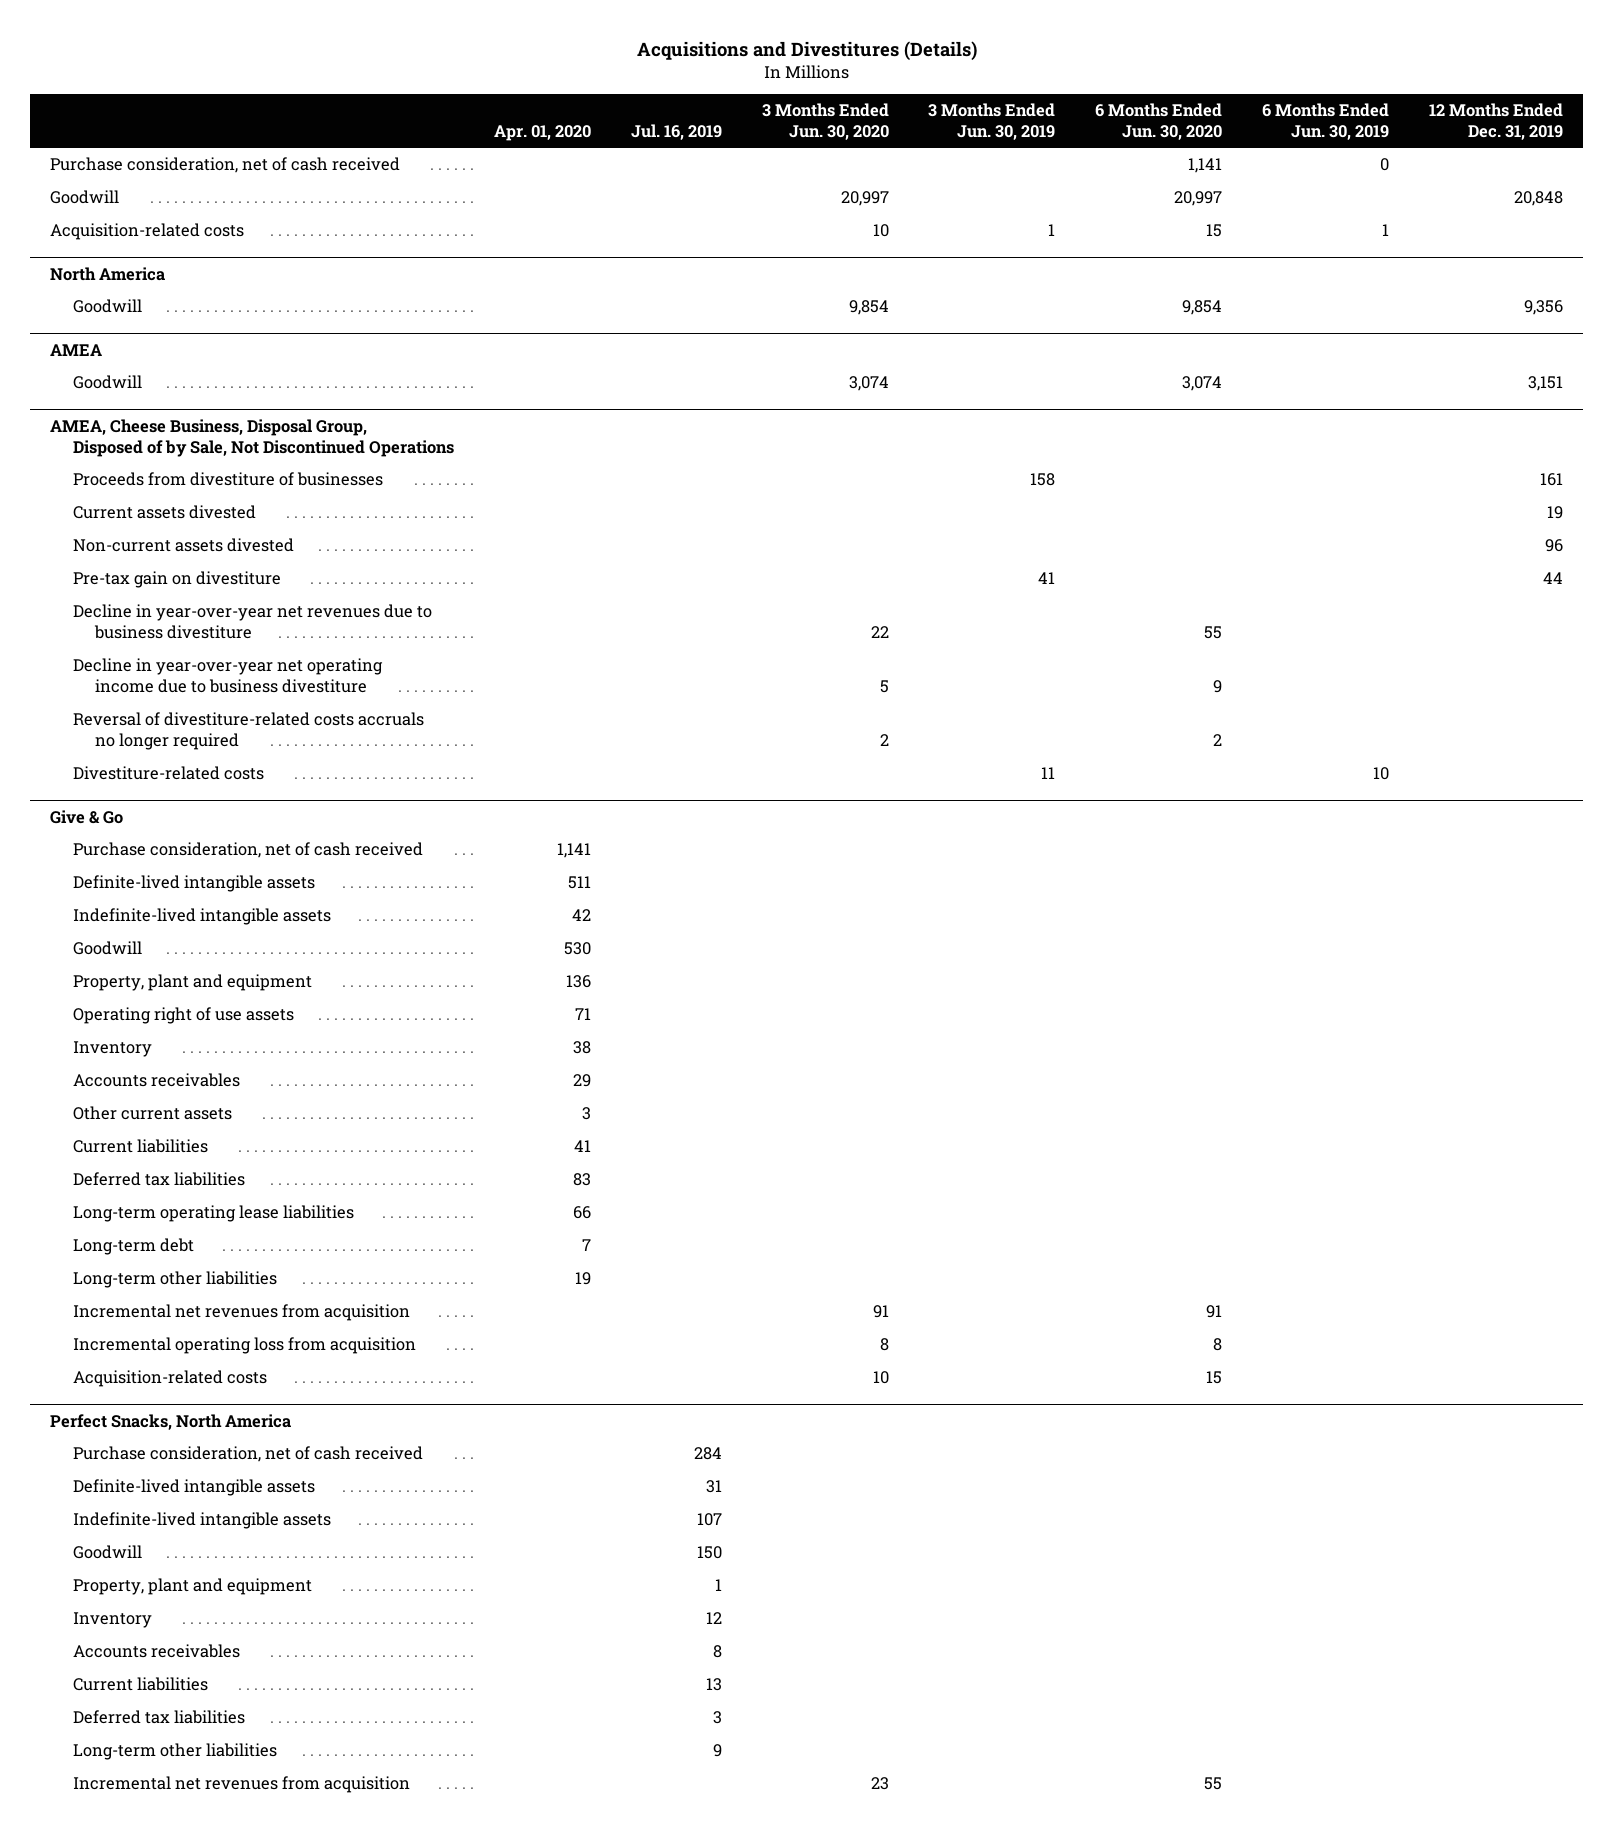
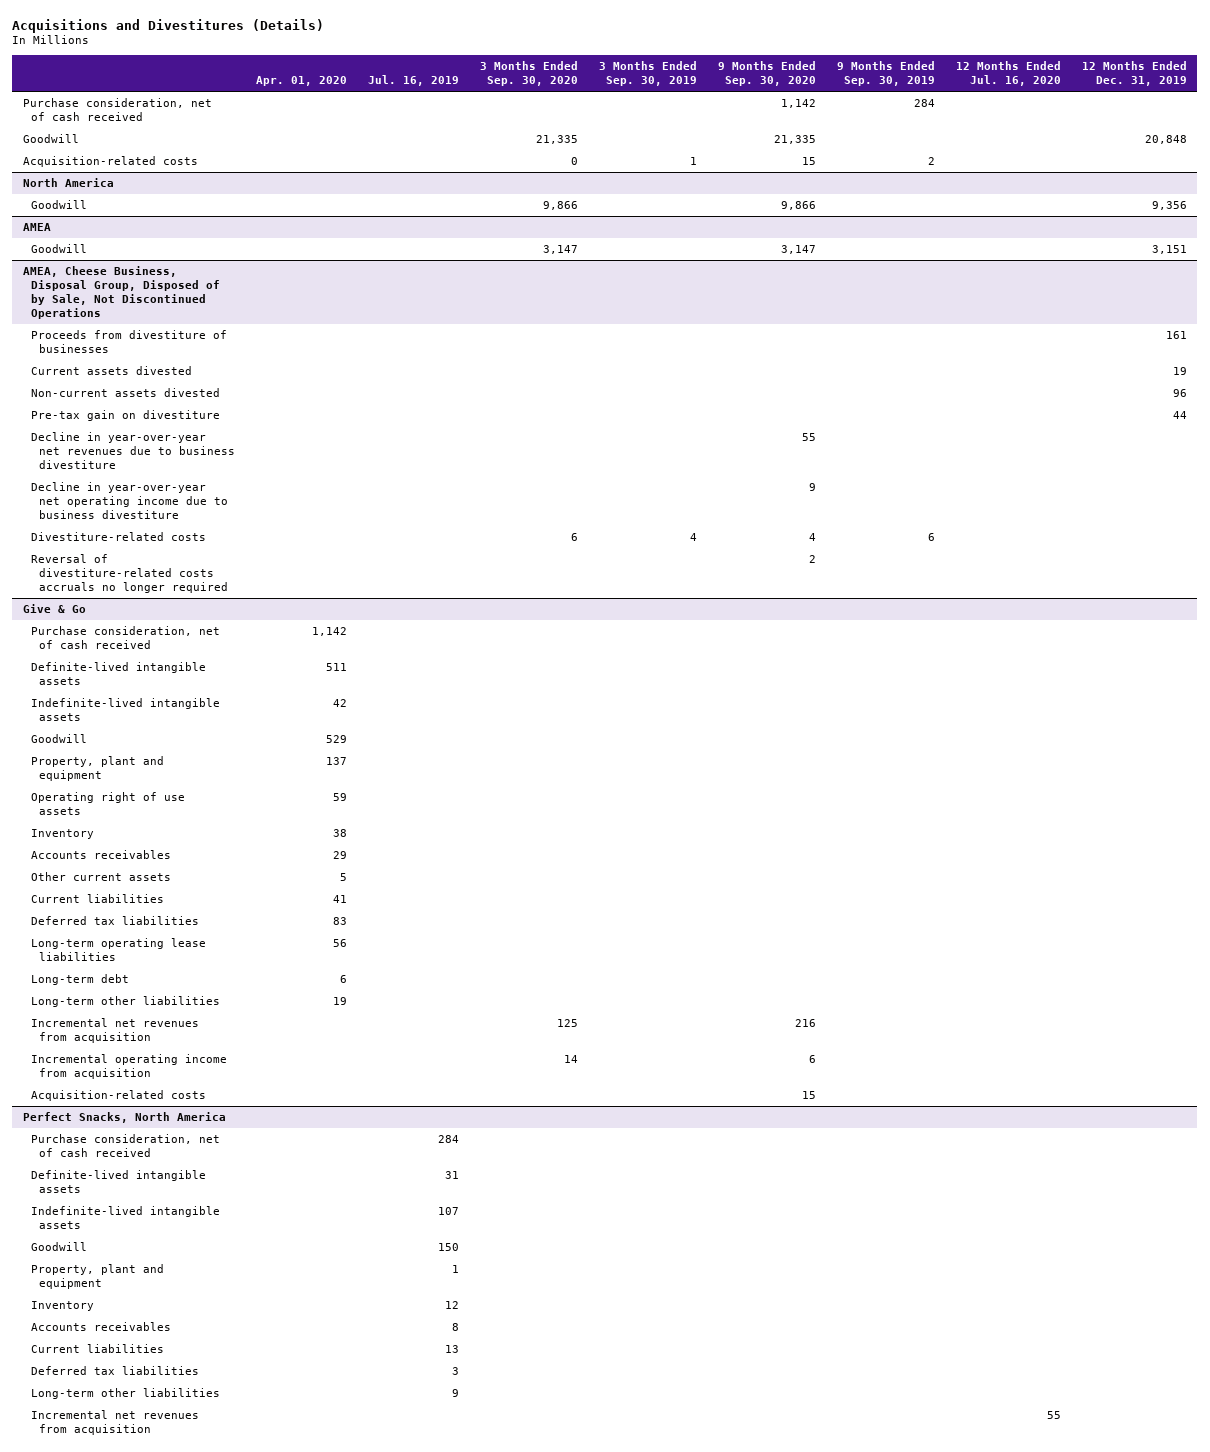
- | Apr. 01, 2020 | Jul. 16, 2019 | 3 Months Ended Jun. 30, 2020 | 3 Months Ended Jun. 30, 2019 | 6 Months Ended Jun. 30, 2020 | 6 Months Ended Jun. 30, 2019 | 12 Months Ended Dec. 31, 2019
+ | Apr. 01, 2020 | Jul. 16, 2019 | 3 Months Ended Sep. 30, 2020 | 3 Months Ended Sep. 30, 2019 | 9 Months Ended Sep. 30, 2020 | 9 Months Ended Sep. 30, 2019 | 12 Months Ended Jul. 16, 2020 | 12 Months Ended Dec. 31, 2019
@ AMEA, Cheese Business, Disposal Group, Disposed of by Sale, Not Discontinued Operations
moved down: Reversal of divestiture-related costs accruals no longer required | | | | | 2 | | |
@ Give & Go
- Purchase consideration, net of cash received | 1,141 | | | | | |
+ Purchase consideration, net of cash received | 1,142 | | | | | | |
- Goodwill | 530 | | | | | |
- Property, plant and equipment | 136 | | | | | |
- Operating right of use assets | 71 | | | | | |
+ Goodwill | 529 | | | | | | |
+ Property, plant and equipment | 137 | | | | | | |
+ Operating right of use assets | 59 | | | | | | |
- Other current assets | 3 | | | | | |
+ Other current assets | 5 | | | | | | |
- Long-term operating lease liabilities | 66 | | | | | |
- Long-term debt | 7 | | | | | |
+ Long-term operating lease liabilities | 56 | | | | | | |
+ Long-term debt | 6 | | | | | | |
- Incremental operating loss from acquisition | | | 8 | | 8 | |
+ Incremental operating income from acquisition | | | 14 | | 6 | | |

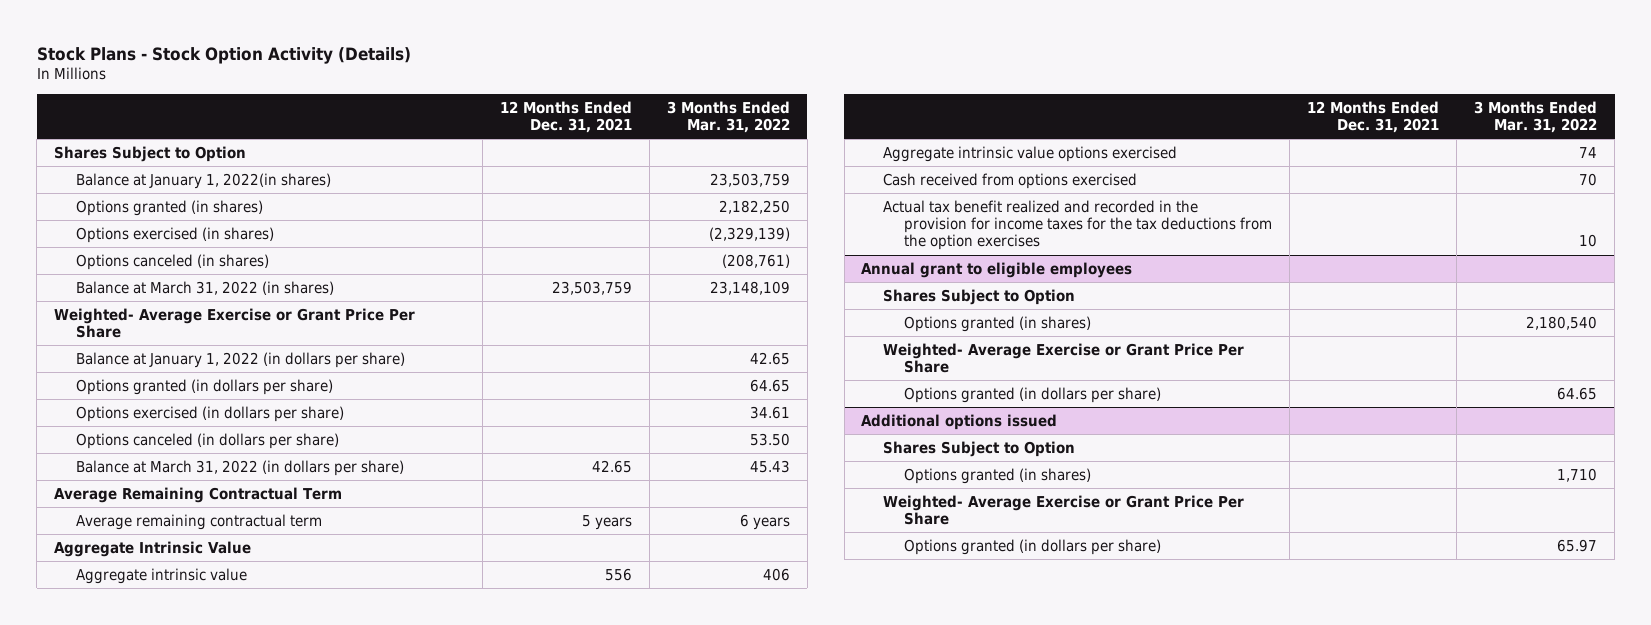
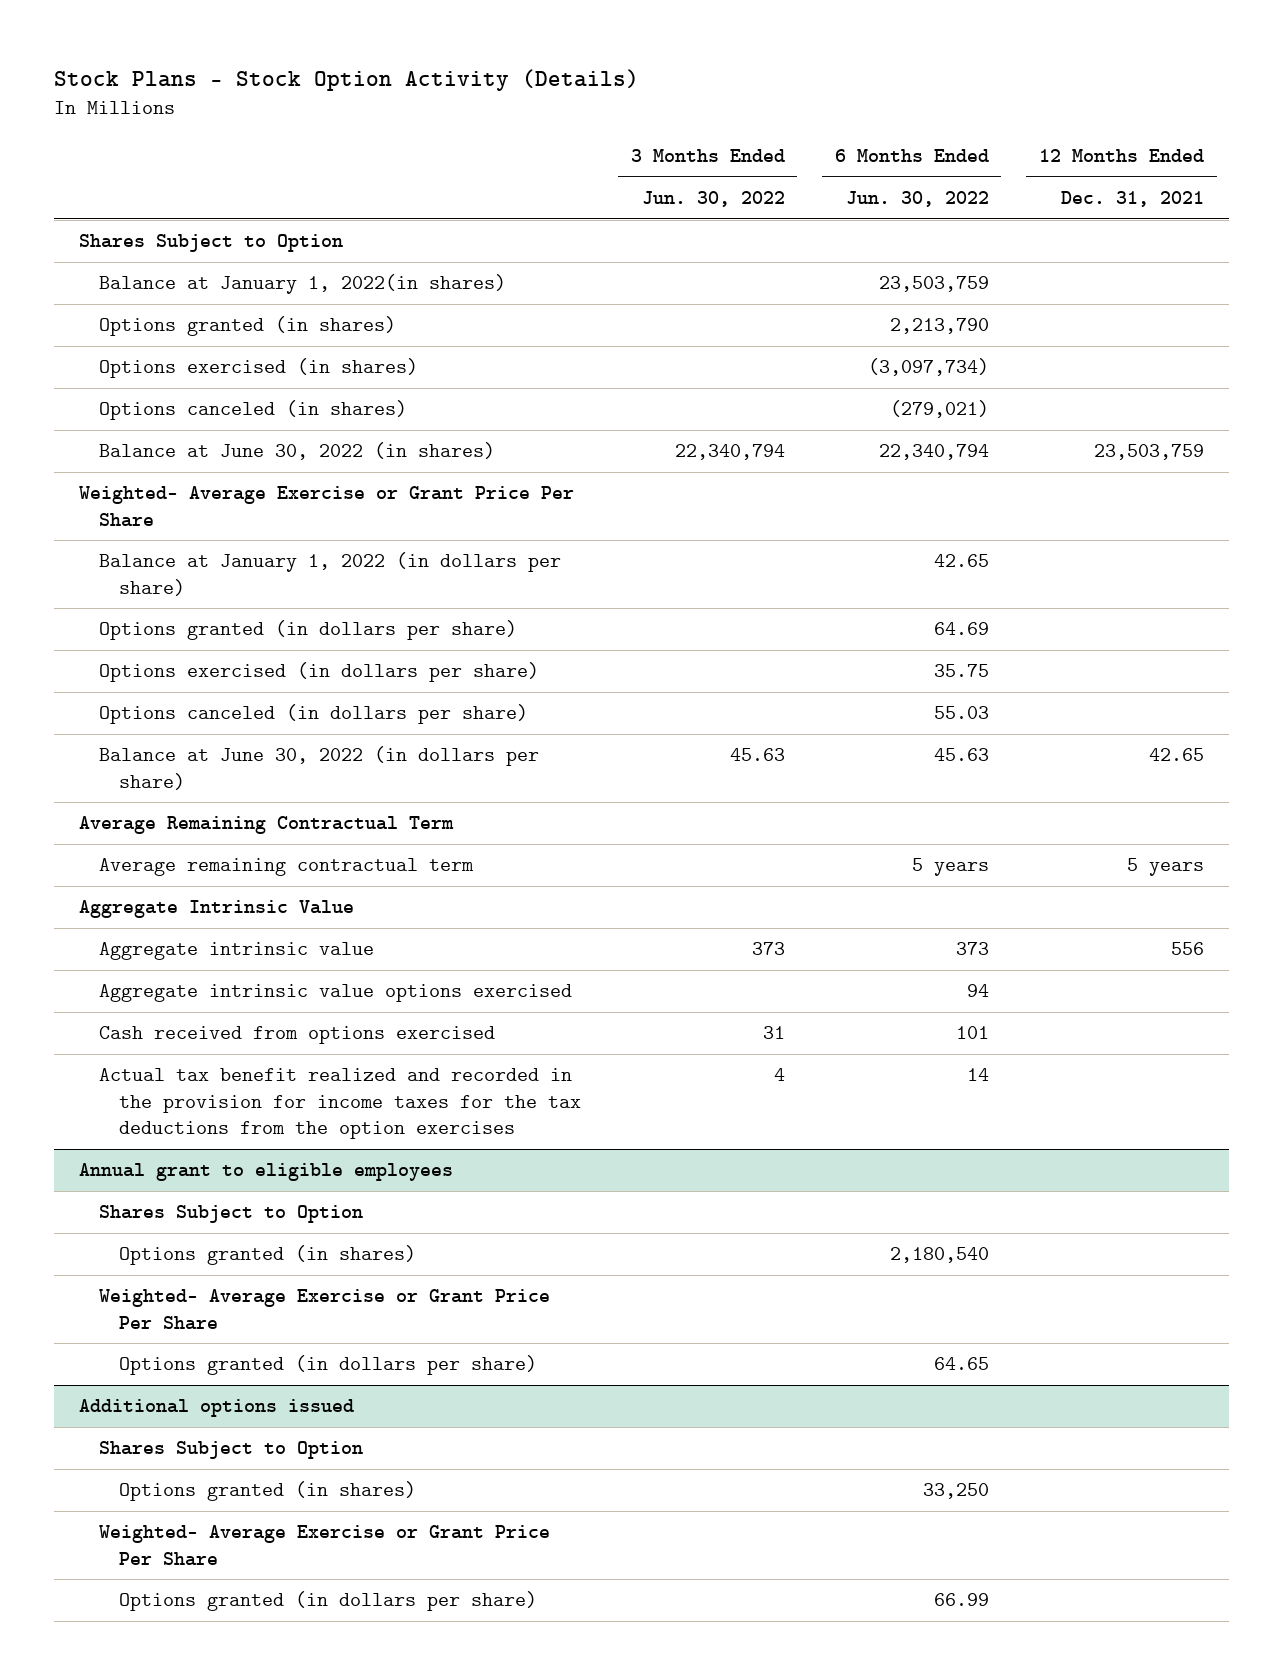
- | 12 Months Ended Dec. 31, 2021 | 3 Months Ended Mar. 31, 2022
+ | 3 Months Ended Jun. 30, 2022 | 6 Months Ended Jun. 30, 2022 | 12 Months Ended Dec. 31, 2021
- Balance at March 31, 2022 (in shares) | 23,503,759 | 23,148,109
+ Balance at June 30, 2022 (in shares) | 22,340,794 | 22,340,794 | 23,503,759
- Balance at March 31, 2022 (in dollars per share) | 42.65 | 45.43
+ Balance at June 30, 2022 (in dollars per share) | 45.63 | 45.63 | 42.65

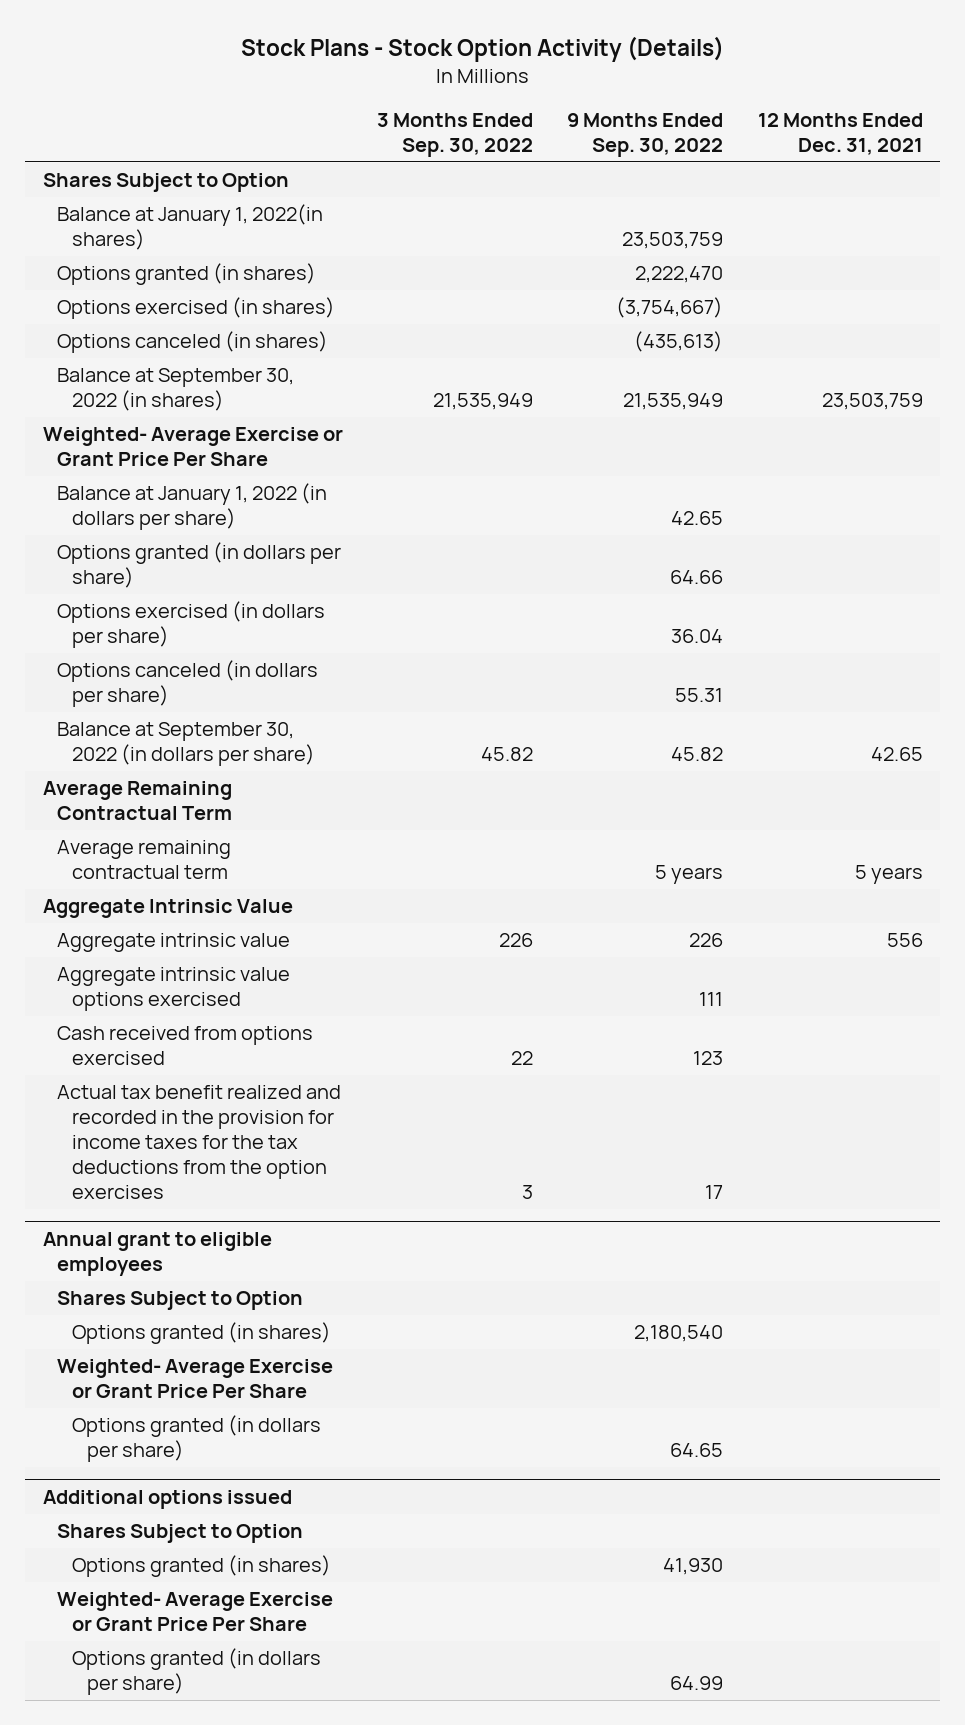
- | 3 Months Ended Jun. 30, 2022 | 6 Months Ended Jun. 30, 2022 | 12 Months Ended Dec. 31, 2021
+ | 3 Months Ended Sep. 30, 2022 | 9 Months Ended Sep. 30, 2022 | 12 Months Ended Dec. 31, 2021
- Balance at June 30, 2022 (in shares) | 22,340,794 | 22,340,794 | 23,503,759
+ Balance at September 30, 2022 (in shares) | 21,535,949 | 21,535,949 | 23,503,759
- Balance at June 30, 2022 (in dollars per share) | 45.63 | 45.63 | 42.65
+ Balance at September 30, 2022 (in dollars per share) | 45.82 | 45.82 | 42.65

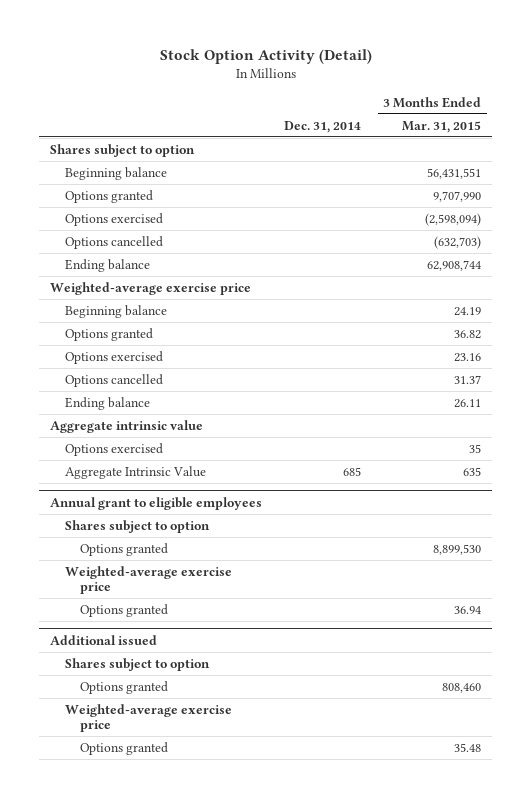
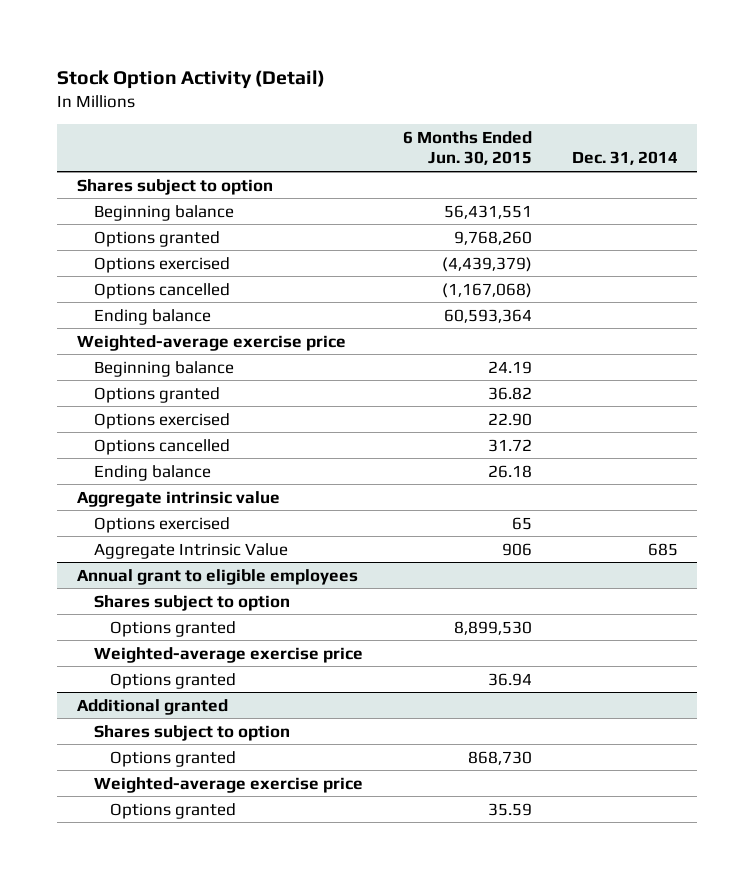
- | Dec. 31, 2014 | 3 Months Ended Mar. 31, 2015
+ | 6 Months Ended Jun. 30, 2015 | Dec. 31, 2014
- Additional issued
+ Additional granted

